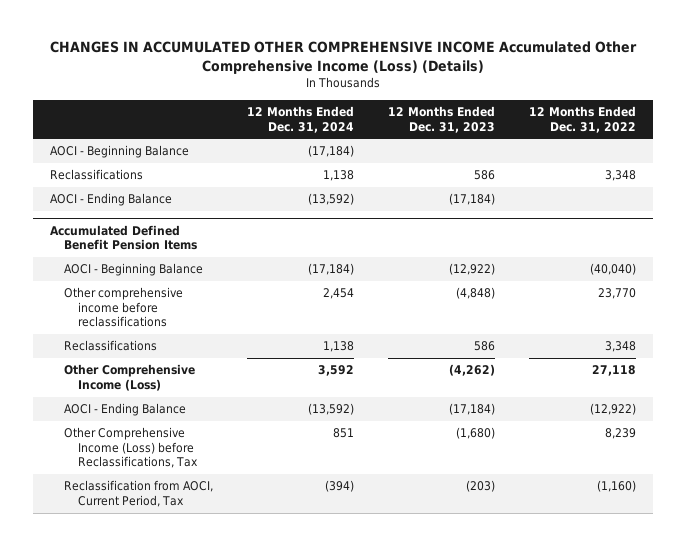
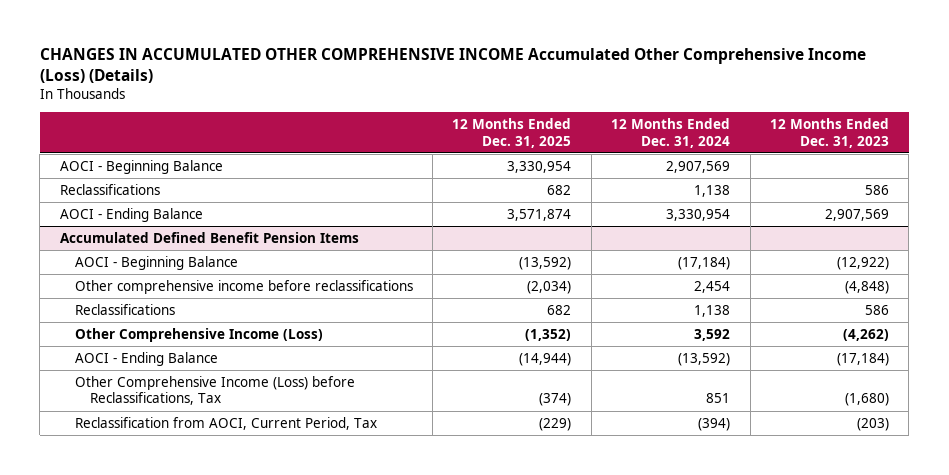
- | 12 Months Ended Dec. 31, 2024 | 12 Months Ended Dec. 31, 2023 | 12 Months Ended Dec. 31, 2022
+ | 12 Months Ended Dec. 31, 2025 | 12 Months Ended Dec. 31, 2024 | 12 Months Ended Dec. 31, 2023
- AOCI - Beginning Balance | (17,184) | |
+ AOCI - Beginning Balance | 3,330,954 | 2,907,569 |
- AOCI - Ending Balance | (13,592) | (17,184) |
+ AOCI - Ending Balance | 3,571,874 | 3,330,954 | 2,907,569

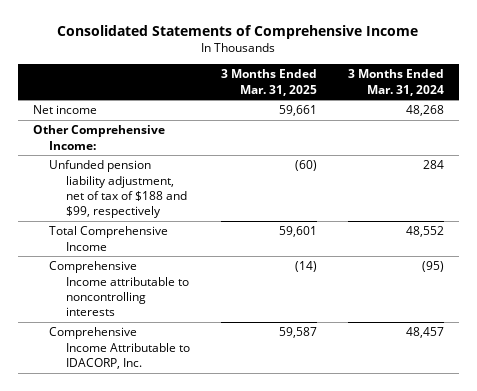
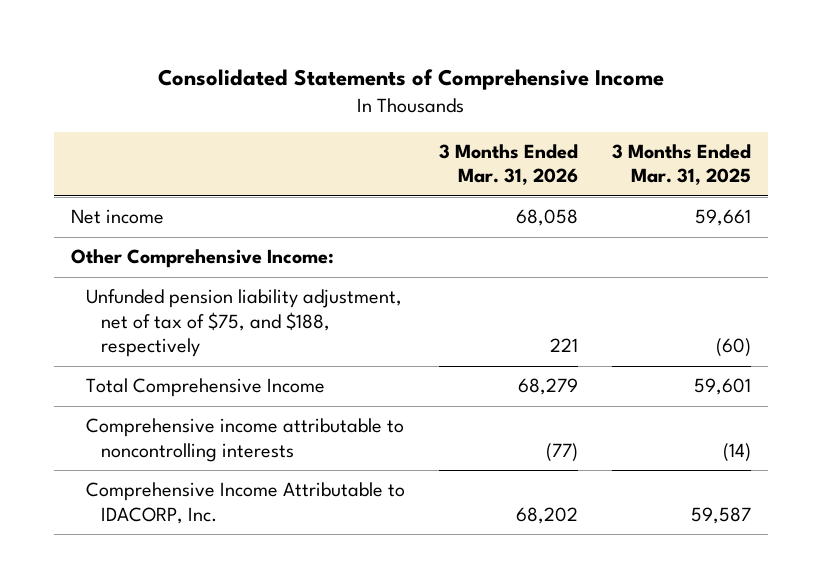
- | 3 Months Ended Mar. 31, 2025 | 3 Months Ended Mar. 31, 2024
+ | 3 Months Ended Mar. 31, 2026 | 3 Months Ended Mar. 31, 2025
- Unfunded pension liability adjustment, net of tax of $188 and $99, respectively | (60) | 284
+ Unfunded pension liability adjustment, net of tax of $75, and $188, respectively | 221 | (60)
- Comprehensive Income attributable to noncontrolling interests | (14) | (95)
+ Comprehensive income attributable to noncontrolling interests | (77) | (14)

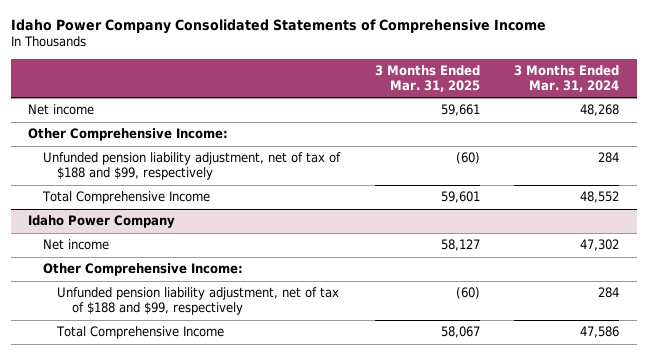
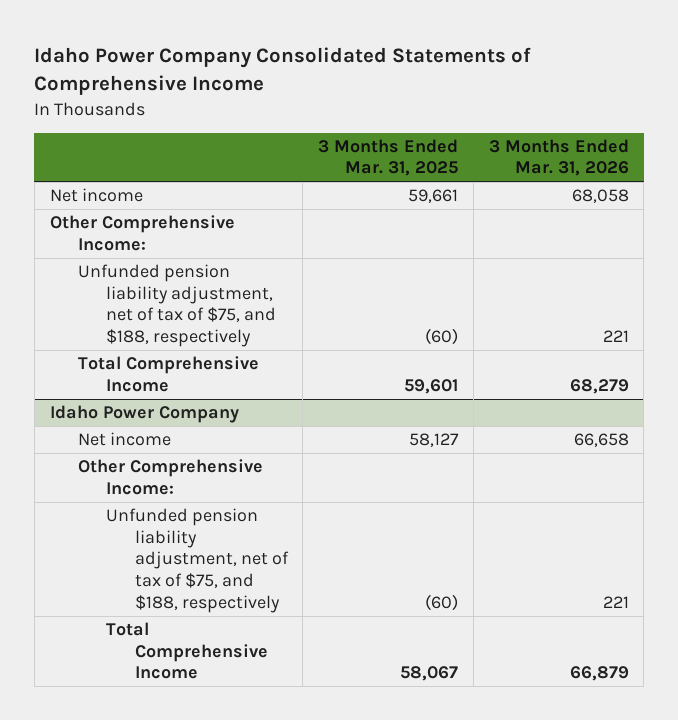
- | 3 Months Ended Mar. 31, 2025 | 3 Months Ended Mar. 31, 2024
+ | 3 Months Ended Mar. 31, 2025 | 3 Months Ended Mar. 31, 2026
- Unfunded pension liability adjustment, net of tax of $188 and $99, respectively | (60) | 284
+ Unfunded pension liability adjustment, net of tax of $75, and $188, respectively | (60) | 221
@ Idaho Power Company
- Unfunded pension liability adjustment, net of tax of $188 and $99, respectively | (60) | 284
+ Unfunded pension liability adjustment, net of tax of $75, and $188, respectively | (60) | 221

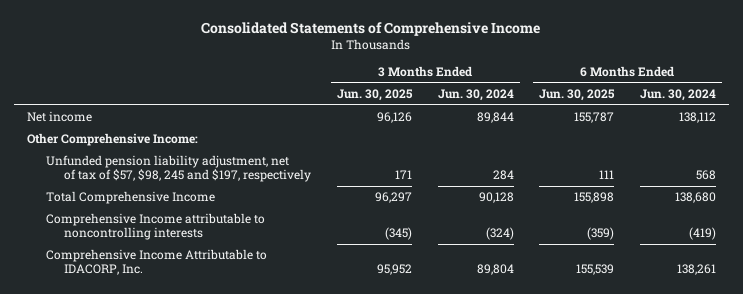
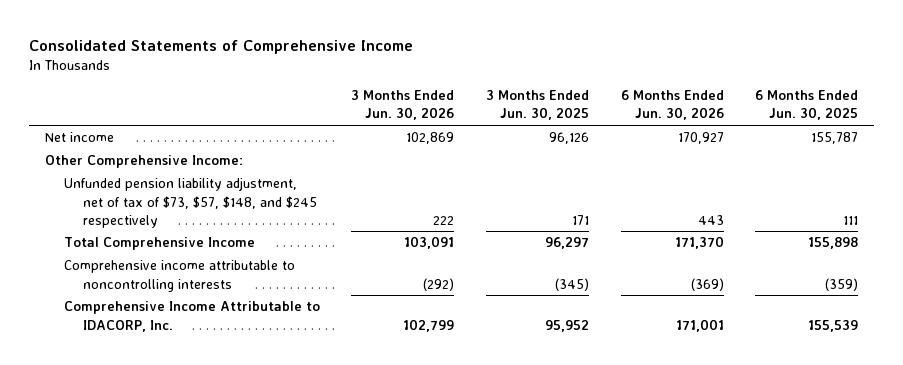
- | 3 Months Ended Jun. 30, 2025 | 3 Months Ended Jun. 30, 2024 | 6 Months Ended Jun. 30, 2025 | 6 Months Ended Jun. 30, 2024
+ | 3 Months Ended Jun. 30, 2026 | 3 Months Ended Jun. 30, 2025 | 6 Months Ended Jun. 30, 2026 | 6 Months Ended Jun. 30, 2025
- Unfunded pension liability adjustment, net of tax of $57, $98, 245 and $197, respectively | 171 | 284 | 111 | 568
+ Unfunded pension liability adjustment, net of tax of $73, $57, $148, and $245 respectively | 222 | 171 | 443 | 111
- Comprehensive Income attributable to noncontrolling interests | (345) | (324) | (359) | (419)
+ Comprehensive income attributable to noncontrolling interests | (292) | (345) | (369) | (359)

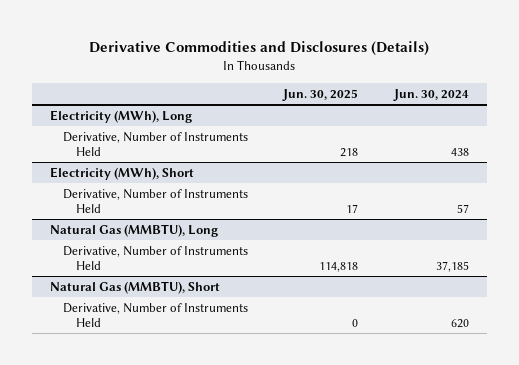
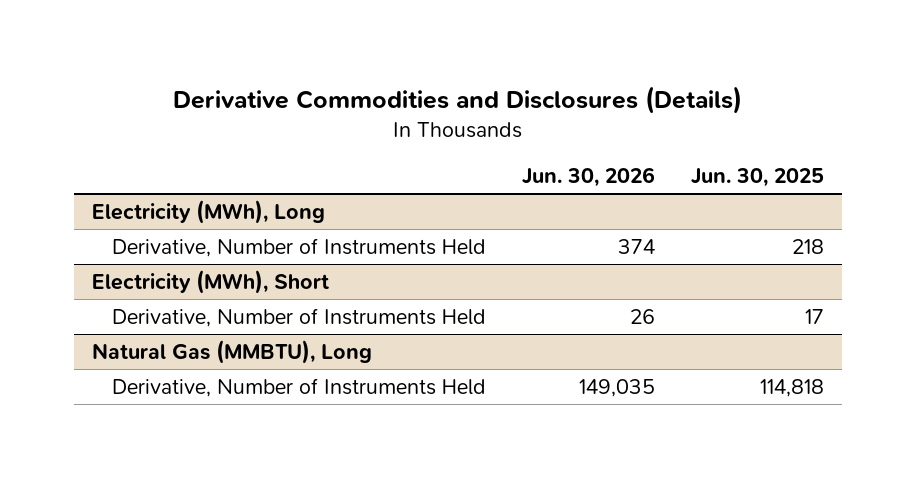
- | Jun. 30, 2025 | Jun. 30, 2024
+ | Jun. 30, 2026 | Jun. 30, 2025
- Natural Gas (MMBTU), Short
- Derivative, Number of Instruments Held | 0 | 620

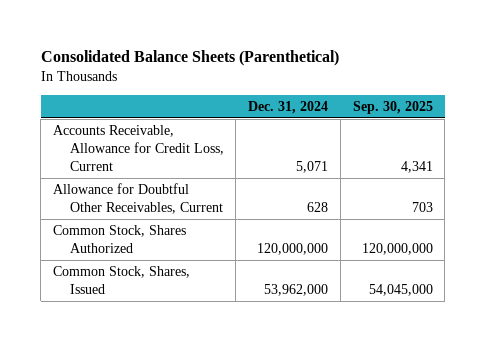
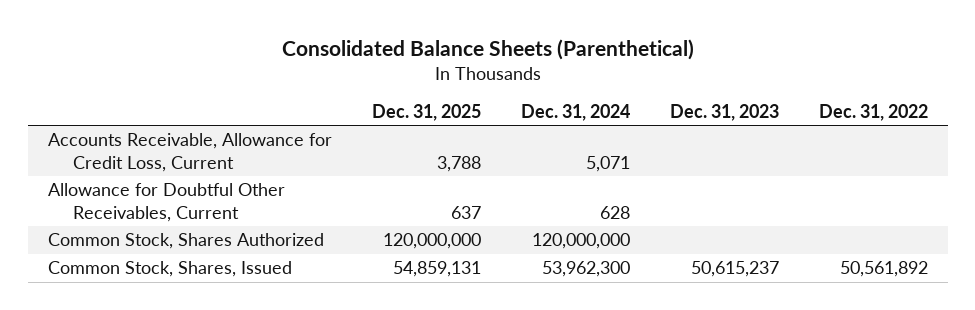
- | Dec. 31, 2024 | Sep. 30, 2025
+ | Dec. 31, 2025 | Dec. 31, 2024 | Dec. 31, 2023 | Dec. 31, 2022
- Common Stock, Shares, Issued | 53,962,000 | 54,045,000
+ Common Stock, Shares, Issued | 54,859,131 | 53,962,300 | 50,615,237 | 50,561,892

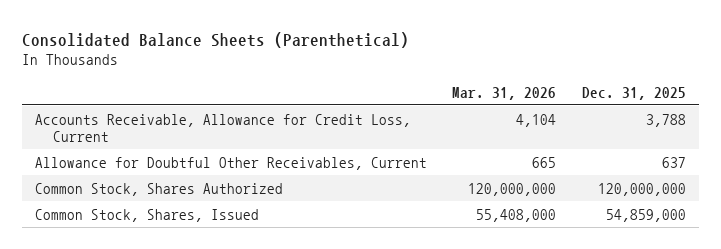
- | Dec. 31, 2025 | Dec. 31, 2024 | Dec. 31, 2023 | Dec. 31, 2022
+ | Mar. 31, 2026 | Dec. 31, 2025
- Common Stock, Shares, Issued | 54,859,131 | 53,962,300 | 50,615,237 | 50,561,892
+ Common Stock, Shares, Issued | 55,408,000 | 54,859,000

